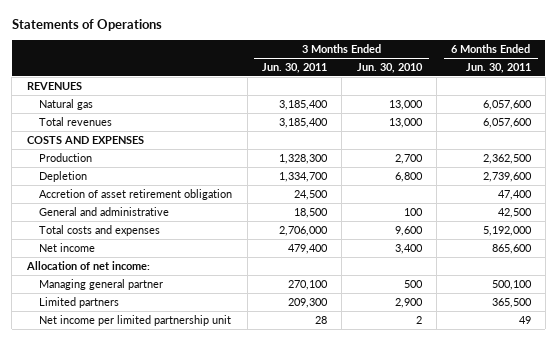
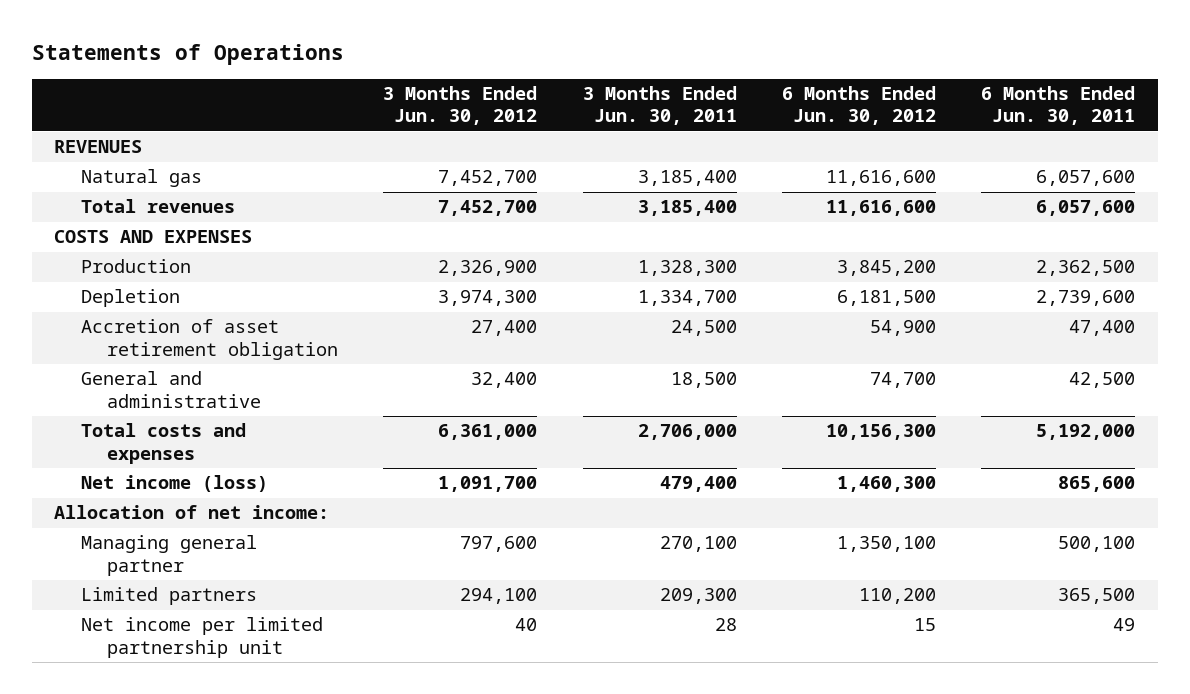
- | 3 Months Ended Jun. 30, 2011 | 3 Months Ended Jun. 30, 2010 | 6 Months Ended Jun. 30, 2011
+ | 3 Months Ended Jun. 30, 2012 | 3 Months Ended Jun. 30, 2011 | 6 Months Ended Jun. 30, 2012 | 6 Months Ended Jun. 30, 2011
- Net income | 479,400 | 3,400 | 865,600
+ Net income (loss) | 1,091,700 | 479,400 | 1,460,300 | 865,600

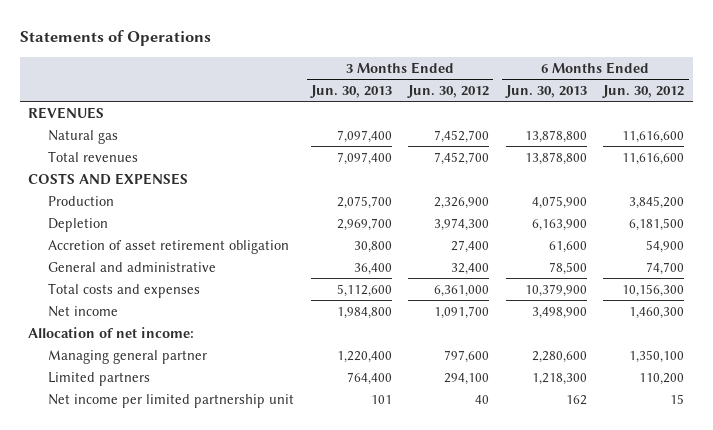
- | 3 Months Ended Jun. 30, 2012 | 3 Months Ended Jun. 30, 2011 | 6 Months Ended Jun. 30, 2012 | 6 Months Ended Jun. 30, 2011
+ | 3 Months Ended Jun. 30, 2013 | 3 Months Ended Jun. 30, 2012 | 6 Months Ended Jun. 30, 2013 | 6 Months Ended Jun. 30, 2012
- Net income (loss) | 1,091,700 | 479,400 | 1,460,300 | 865,600
+ Net income | 1,984,800 | 1,091,700 | 3,498,900 | 1,460,300

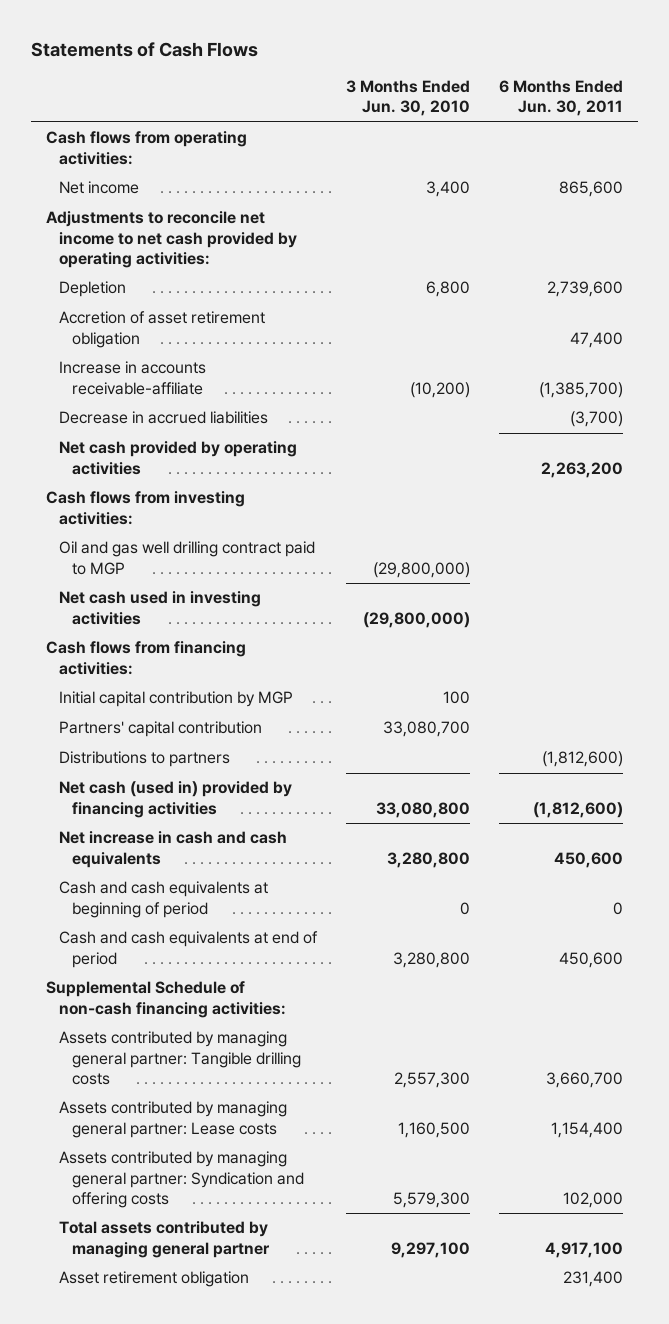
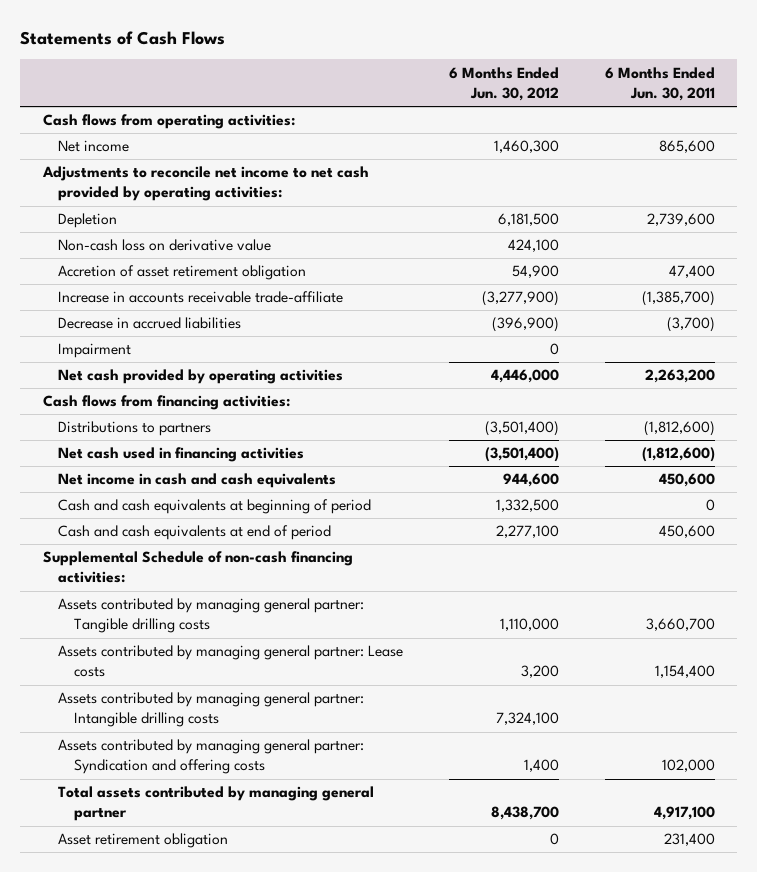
- | 3 Months Ended Jun. 30, 2010 | 6 Months Ended Jun. 30, 2011
+ | 6 Months Ended Jun. 30, 2012 | 6 Months Ended Jun. 30, 2011
+ Non-cash loss on derivative value | 424,100 |
- Increase in accounts receivable-affiliate | (10,200) | (1,385,700)
+ Increase in accounts receivable trade-affiliate | (3,277,900) | (1,385,700)
+ Impairment | 0 |
- Cash flows from investing activities:
- Oil and gas well drilling contract paid to MGP | (29,800,000) |
- Net cash used in investing activities | (29,800,000) |
- Initial capital contribution by MGP | 100 |
- Partners' capital contribution | 33,080,700 |
- Net cash (used in) provided by financing activities | 33,080,800 | (1,812,600)
- Net increase in cash and cash equivalents | 3,280,800 | 450,600
+ Net cash used in financing activities | (3,501,400) | (1,812,600)
+ Net income in cash and cash equivalents | 944,600 | 450,600
+ Assets contributed by managing general partner: Intangible drilling costs | 7,324,100 |

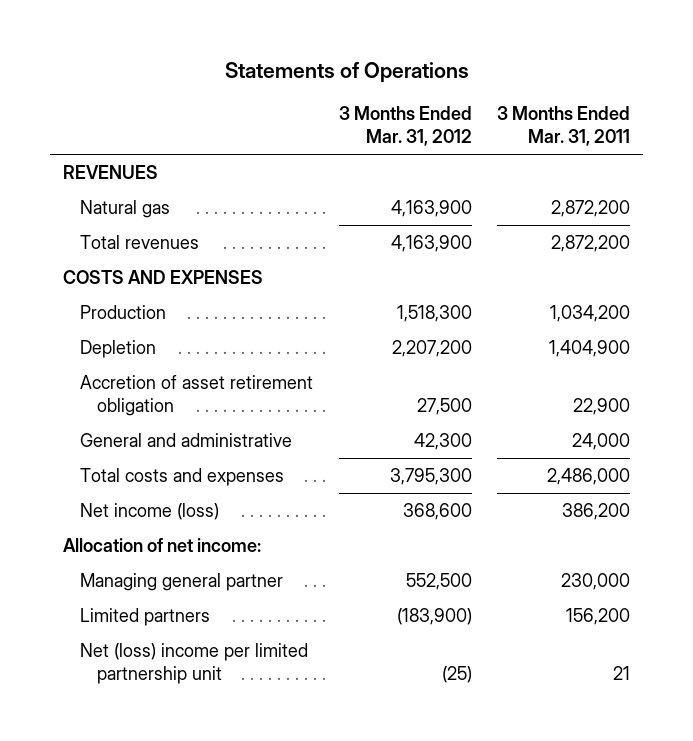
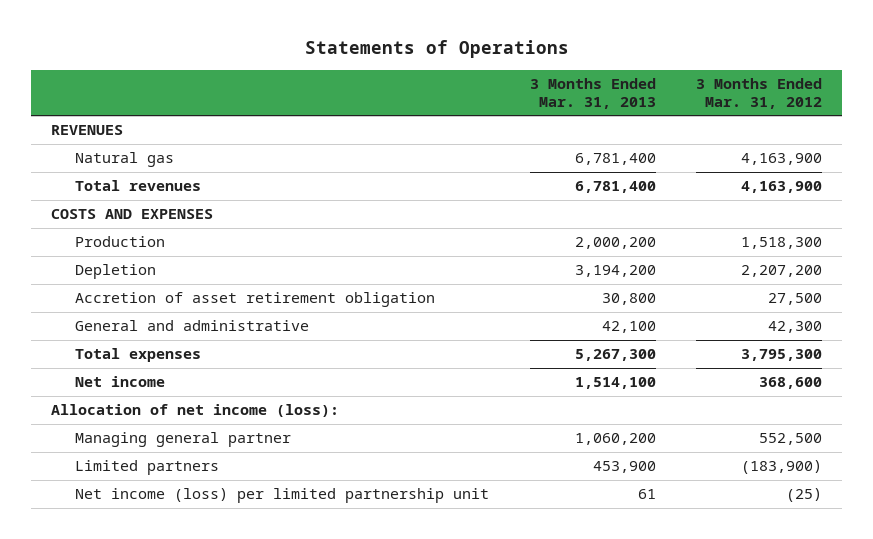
- | 3 Months Ended Mar. 31, 2012 | 3 Months Ended Mar. 31, 2011
+ | 3 Months Ended Mar. 31, 2013 | 3 Months Ended Mar. 31, 2012
- Total costs and expenses | 3,795,300 | 2,486,000
- Net income (loss) | 368,600 | 386,200
- Allocation of net income:
+ Total expenses | 5,267,300 | 3,795,300
+ Net income | 1,514,100 | 368,600
+ Allocation of net income (loss):
- Net (loss) income per limited partnership unit | (25) | 21
+ Net income (loss) per limited partnership unit | 61 | (25)

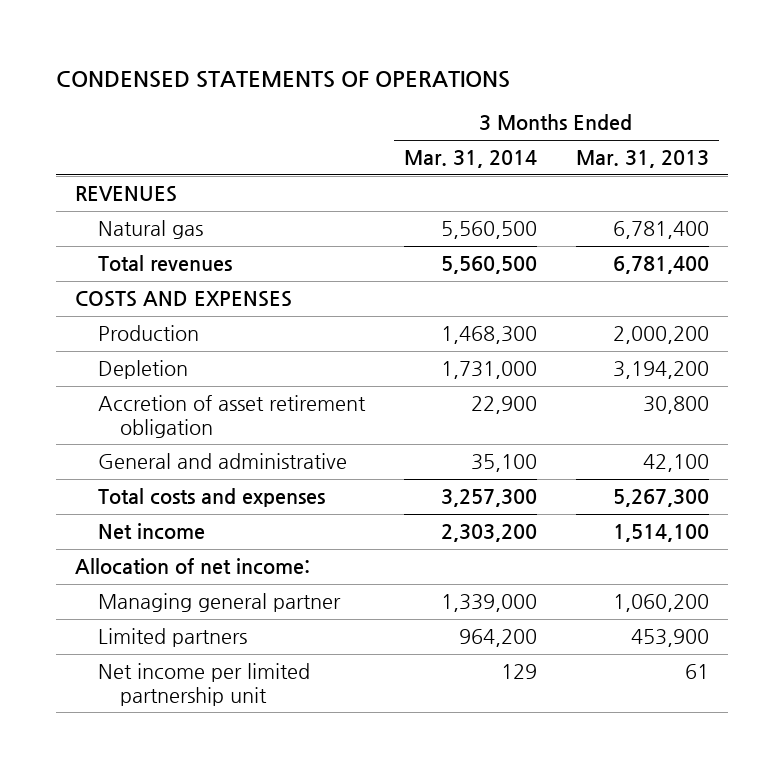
- Statements of Operations
+ CONDENSED STATEMENTS OF OPERATIONS
- | 3 Months Ended Mar. 31, 2013 | 3 Months Ended Mar. 31, 2012
+ | 3 Months Ended Mar. 31, 2014 | 3 Months Ended Mar. 31, 2013
- Total expenses | 5,267,300 | 3,795,300
+ Total costs and expenses | 3,257,300 | 5,267,300
- Allocation of net income (loss):
+ Allocation of net income:
- Net income (loss) per limited partnership unit | 61 | (25)
+ Net income per limited partnership unit | 129 | 61

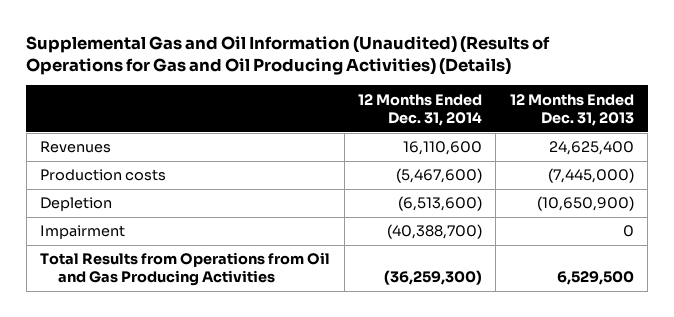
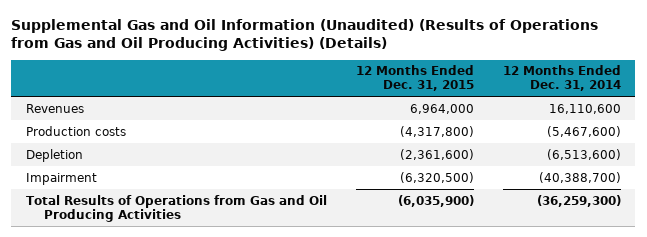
- Supplemental Gas and Oil Information (Unaudited) (Results of Operations for Gas and Oil Producing Activities) (Details)
+ Supplemental Gas and Oil Information (Unaudited) (Results of Operations from Gas and Oil Producing Activities) (Details)
- | 12 Months Ended Dec. 31, 2014 | 12 Months Ended Dec. 31, 2013
+ | 12 Months Ended Dec. 31, 2015 | 12 Months Ended Dec. 31, 2014
- Total Results from Operations from Oil and Gas Producing Activities | (36,259,300) | 6,529,500
+ Total Results of Operations from Gas and Oil Producing Activities | (6,035,900) | (36,259,300)

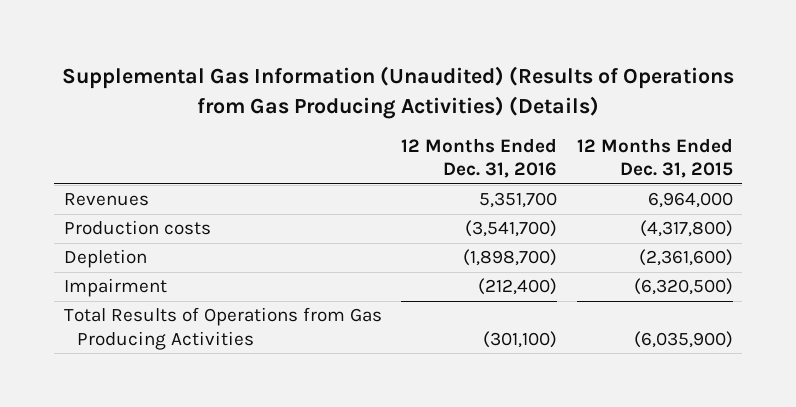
- Supplemental Gas and Oil Information (Unaudited) (Results of Operations from Gas and Oil Producing Activities) (Details)
+ Supplemental Gas Information (Unaudited) (Results of Operations from Gas Producing Activities) (Details)
- | 12 Months Ended Dec. 31, 2015 | 12 Months Ended Dec. 31, 2014
+ | 12 Months Ended Dec. 31, 2016 | 12 Months Ended Dec. 31, 2015
- Total Results of Operations from Gas and Oil Producing Activities | (6,035,900) | (36,259,300)
+ Total Results of Operations from Gas Producing Activities | (301,100) | (6,035,900)

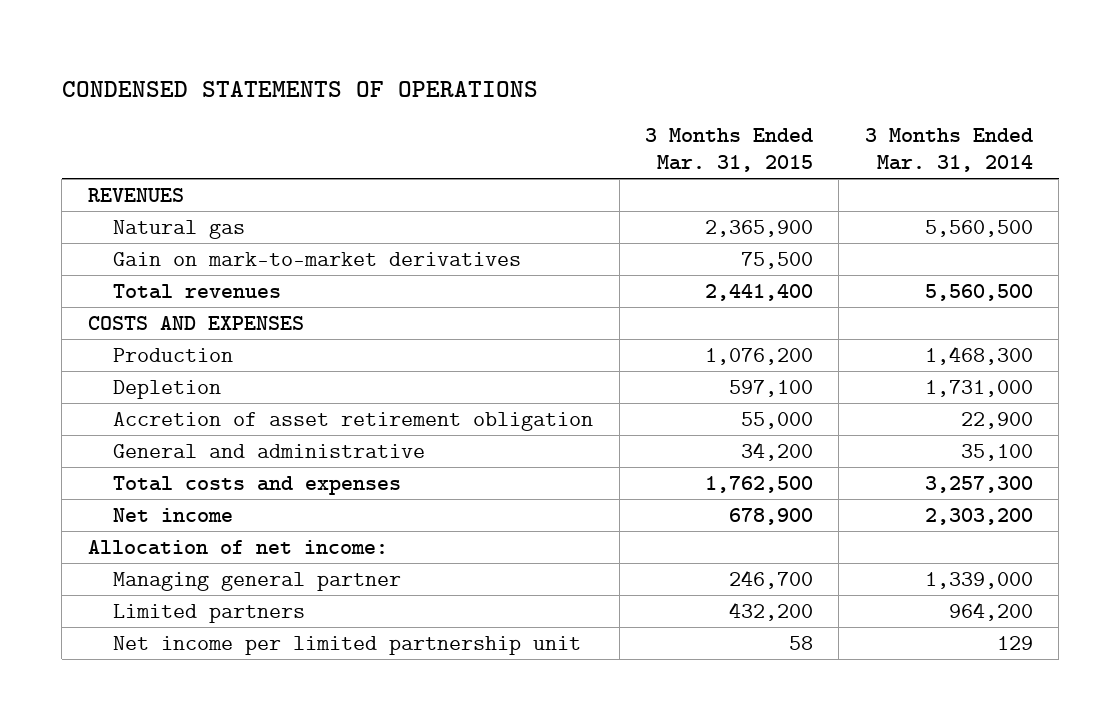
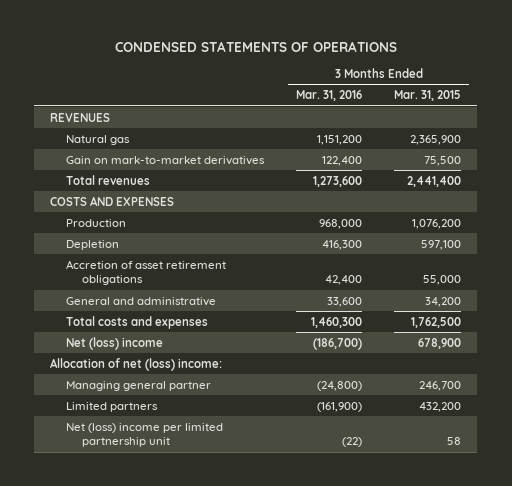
- | 3 Months Ended Mar. 31, 2015 | 3 Months Ended Mar. 31, 2014
+ | 3 Months Ended Mar. 31, 2016 | 3 Months Ended Mar. 31, 2015
- Accretion of asset retirement obligation | 55,000 | 22,900
+ Accretion of asset retirement obligations | 42,400 | 55,000
- Net income | 678,900 | 2,303,200
- Allocation of net income:
+ Net (loss) income | (186,700) | 678,900
+ Allocation of net (loss) income:
- Net income per limited partnership unit | 58 | 129
+ Net (loss) income per limited partnership unit | (22) | 58

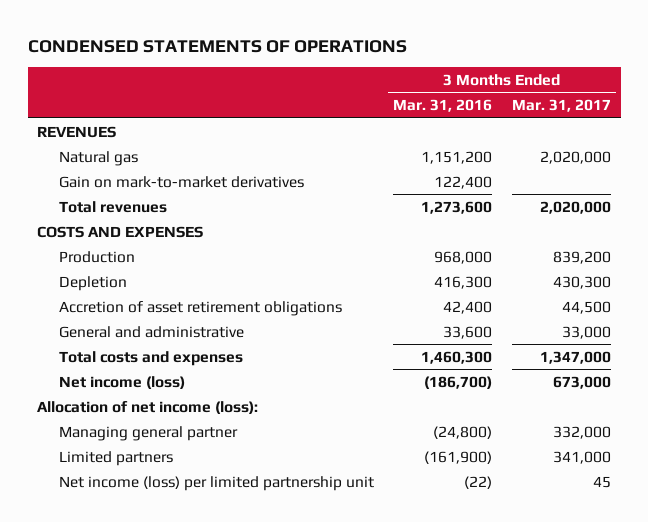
- | 3 Months Ended Mar. 31, 2016 | 3 Months Ended Mar. 31, 2015
+ | 3 Months Ended Mar. 31, 2016 | 3 Months Ended Mar. 31, 2017
- Net (loss) income | (186,700) | 678,900
- Allocation of net (loss) income:
+ Net income (loss) | (186,700) | 673,000
+ Allocation of net income (loss):
- Net (loss) income per limited partnership unit | (22) | 58
+ Net income (loss) per limited partnership unit | (22) | 45

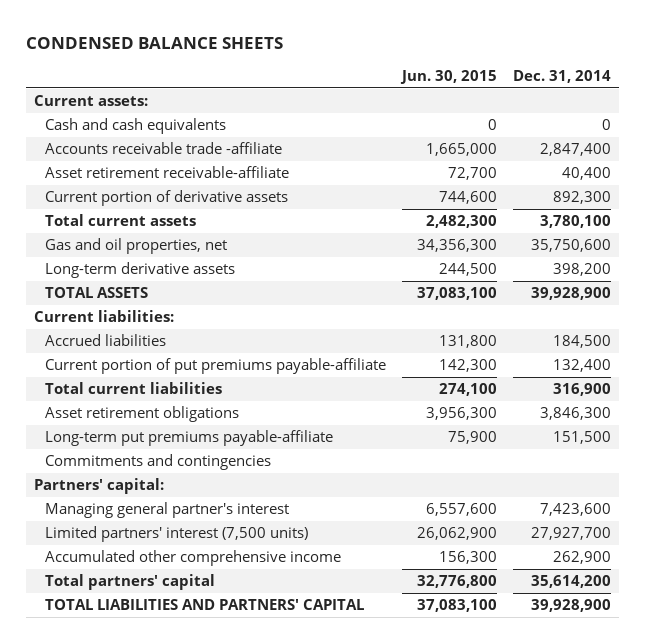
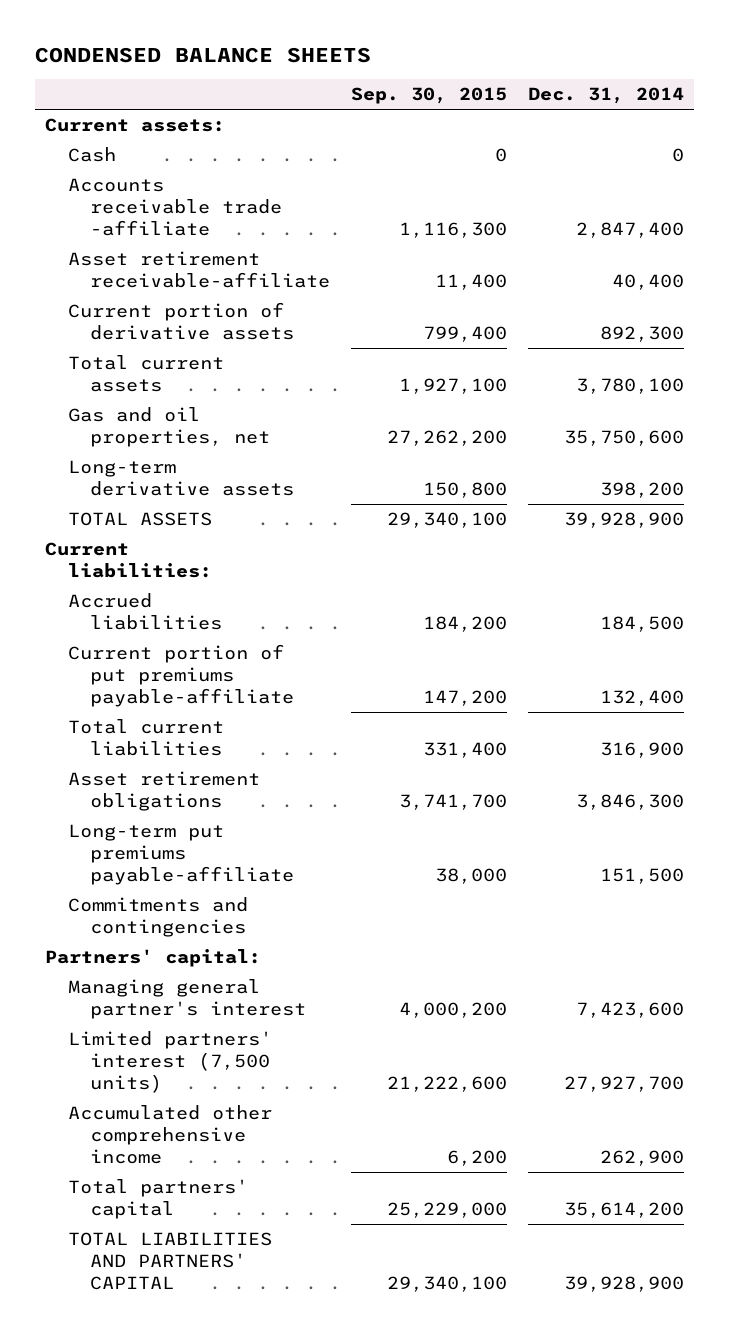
- | Jun. 30, 2015 | Dec. 31, 2014
+ | Sep. 30, 2015 | Dec. 31, 2014
- Cash and cash equivalents | 0 | 0
+ Cash | 0 | 0

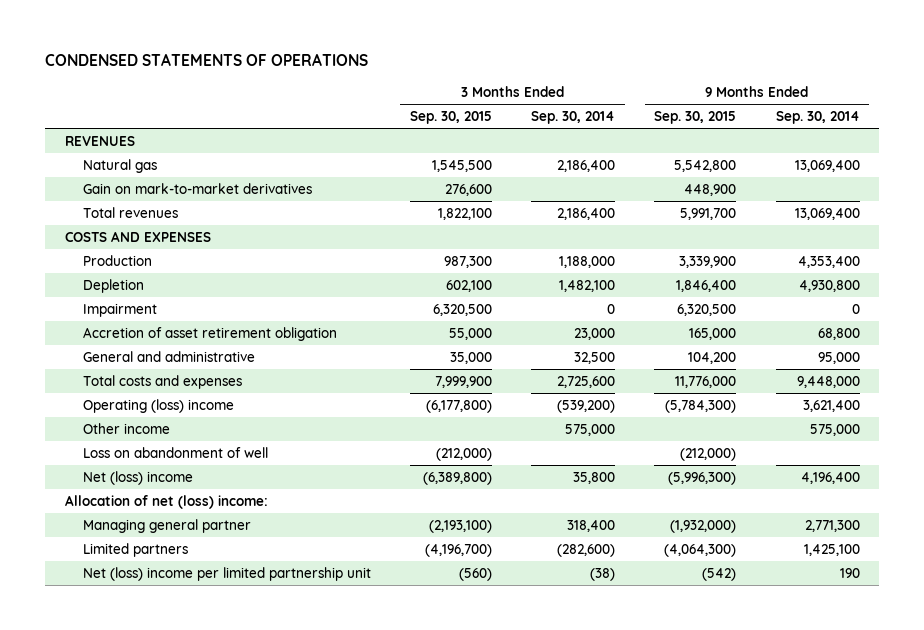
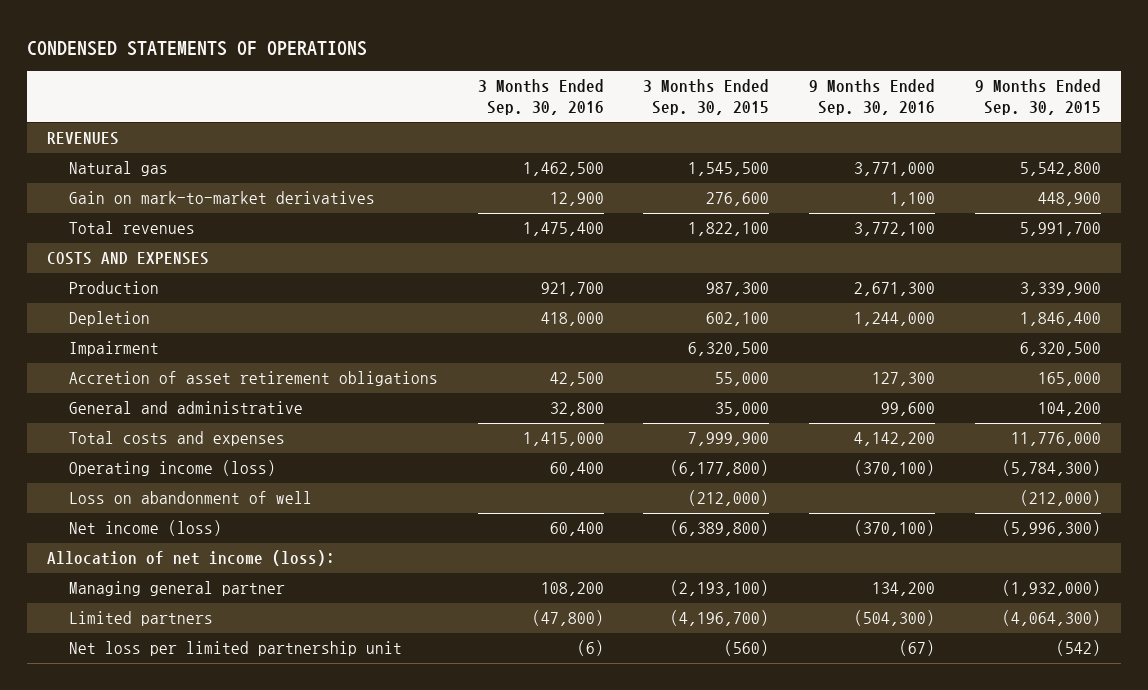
- | 3 Months Ended Sep. 30, 2015 | 3 Months Ended Sep. 30, 2014 | 9 Months Ended Sep. 30, 2015 | 9 Months Ended Sep. 30, 2014
+ | 3 Months Ended Sep. 30, 2016 | 3 Months Ended Sep. 30, 2015 | 9 Months Ended Sep. 30, 2016 | 9 Months Ended Sep. 30, 2015
- Accretion of asset retirement obligation | 55,000 | 23,000 | 165,000 | 68,800
+ Accretion of asset retirement obligations | 42,500 | 55,000 | 127,300 | 165,000
- Operating (loss) income | (6,177,800) | (539,200) | (5,784,300) | 3,621,400
- Other income | | 575,000 | | 575,000
+ Operating income (loss) | 60,400 | (6,177,800) | (370,100) | (5,784,300)
- Net (loss) income | (6,389,800) | 35,800 | (5,996,300) | 4,196,400
- Allocation of net (loss) income:
+ Net income (loss) | 60,400 | (6,389,800) | (370,100) | (5,996,300)
+ Allocation of net income (loss):
- Net (loss) income per limited partnership unit | (560) | (38) | (542) | 190
+ Net loss per limited partnership unit | (6) | (560) | (67) | (542)

